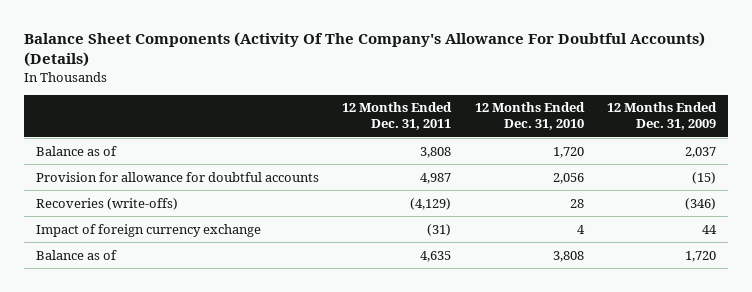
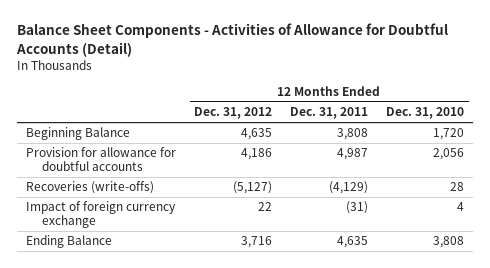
- Balance Sheet Components (Activity Of The Company's Allowance For Doubtful Accounts) (Details)
+ Balance Sheet Components - Activities of Allowance for Doubtful Accounts (Detail)
- | 12 Months Ended Dec. 31, 2011 | 12 Months Ended Dec. 31, 2010 | 12 Months Ended Dec. 31, 2009
+ | 12 Months Ended Dec. 31, 2012 | 12 Months Ended Dec. 31, 2011 | 12 Months Ended Dec. 31, 2010
- Balance as of | 3,808 | 1,720 | 2,037
+ Beginning Balance | 4,635 | 3,808 | 1,720
- Balance as of | 4,635 | 3,808 | 1,720
+ Ending Balance | 3,716 | 4,635 | 3,808

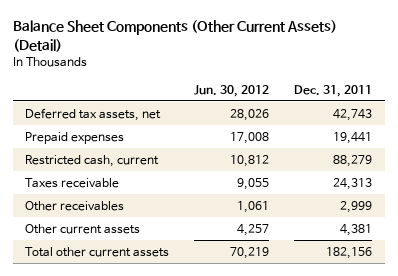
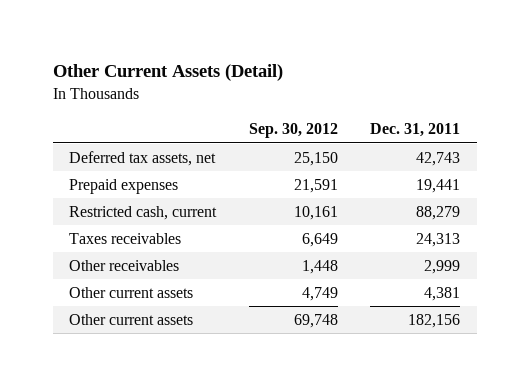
- Balance Sheet Components (Other Current Assets) (Detail)
+ Other Current Assets (Detail)
- | Jun. 30, 2012 | Dec. 31, 2011
+ | Sep. 30, 2012 | Dec. 31, 2011
- Taxes receivable | 9,055 | 24,313
+ Taxes receivables | 6,649 | 24,313
- Total other current assets | 70,219 | 182,156
+ Other current assets | 69,748 | 182,156

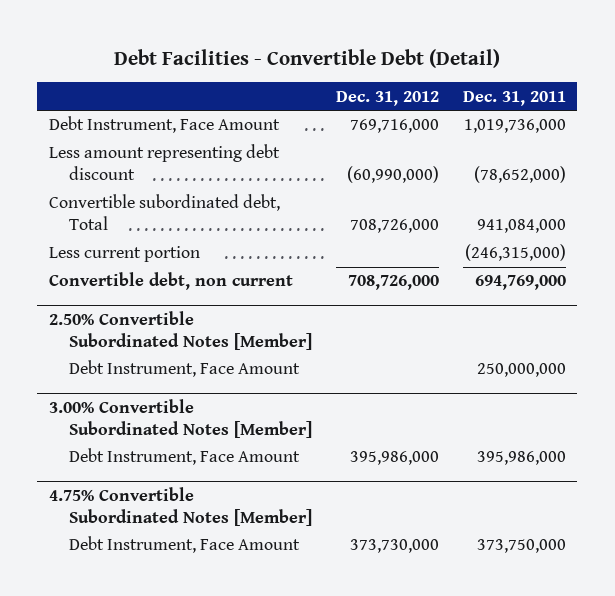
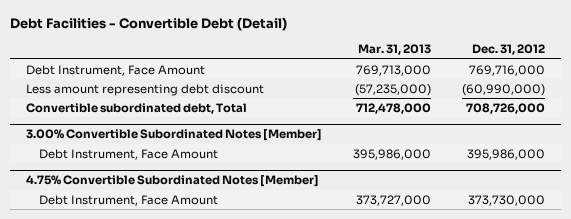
- | Dec. 31, 2012 | Dec. 31, 2011
+ | Mar. 31, 2013 | Dec. 31, 2012
- Less current portion | | (246,315,000)
- Convertible debt, non current | 708,726,000 | 694,769,000
- 2.50% Convertible Subordinated Notes [Member]
- Debt Instrument, Face Amount | | 250,000,000

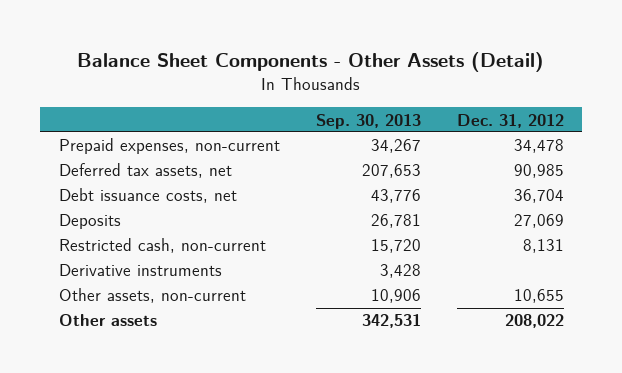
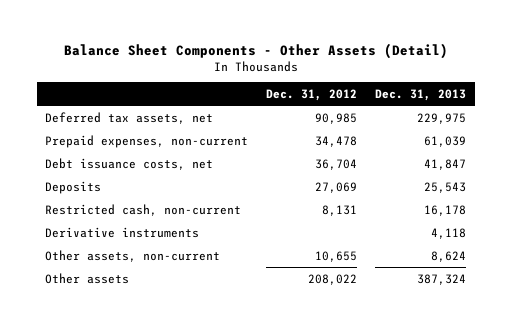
- | Sep. 30, 2013 | Dec. 31, 2012
+ | Dec. 31, 2012 | Dec. 31, 2013
moved down: Prepaid expenses, non-current | 34,478 | 61,039

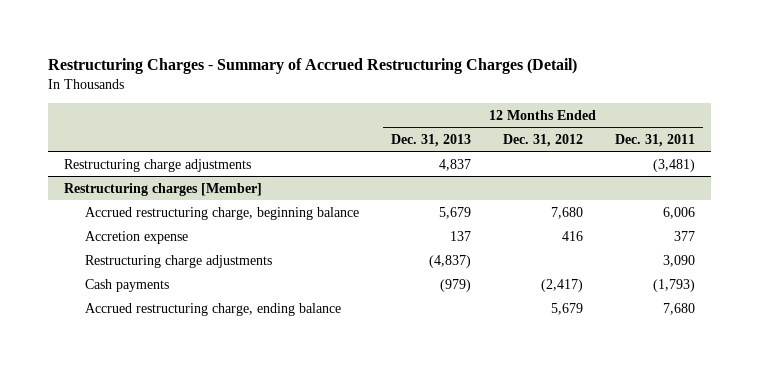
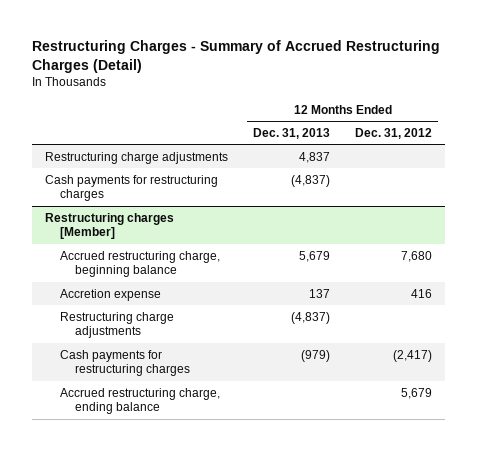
- | 12 Months Ended Dec. 31, 2013 | 12 Months Ended Dec. 31, 2012 | 12 Months Ended Dec. 31, 2011
+ | 12 Months Ended Dec. 31, 2013 | 12 Months Ended Dec. 31, 2012
+ Cash payments for restructuring charges | (4,837) |
@ Restructuring charges [Member]
- Cash payments | (979) | (2,417) | (1,793)
+ Cash payments for restructuring charges | (979) | (2,417)

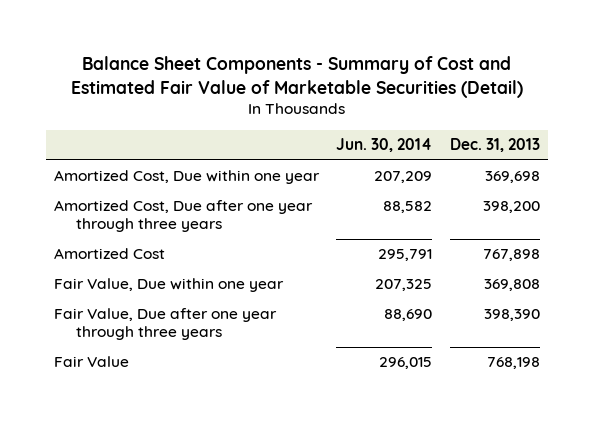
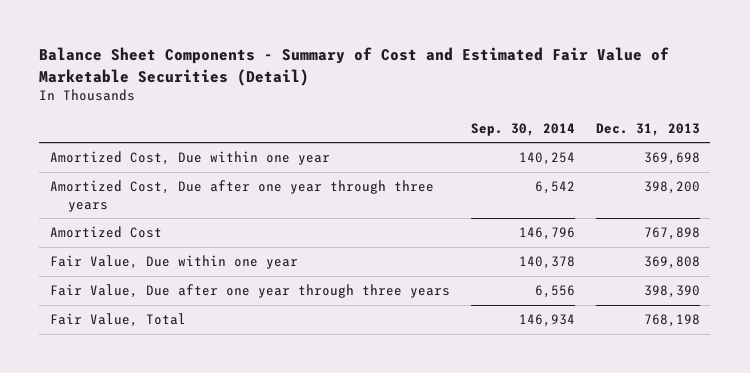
- | Jun. 30, 2014 | Dec. 31, 2013
+ | Sep. 30, 2014 | Dec. 31, 2013
- Fair Value | 296,015 | 768,198
+ Fair Value, Total | 146,934 | 768,198

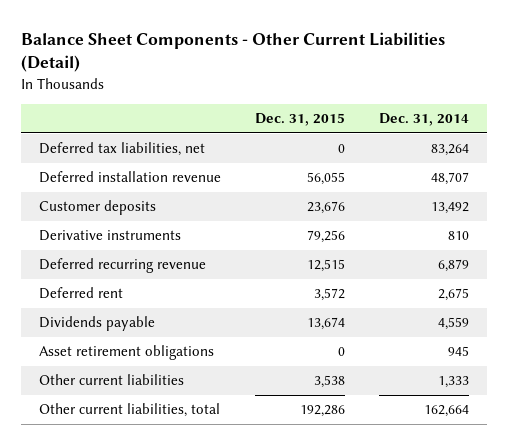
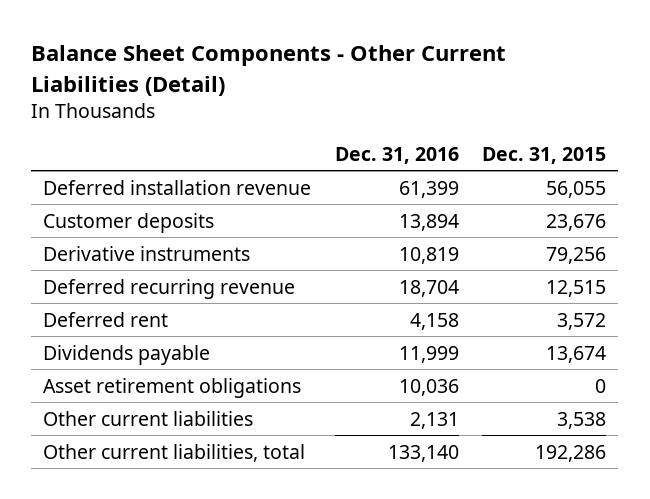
- | Dec. 31, 2015 | Dec. 31, 2014
+ | Dec. 31, 2016 | Dec. 31, 2015
- Deferred tax liabilities, net | 0 | 83,264

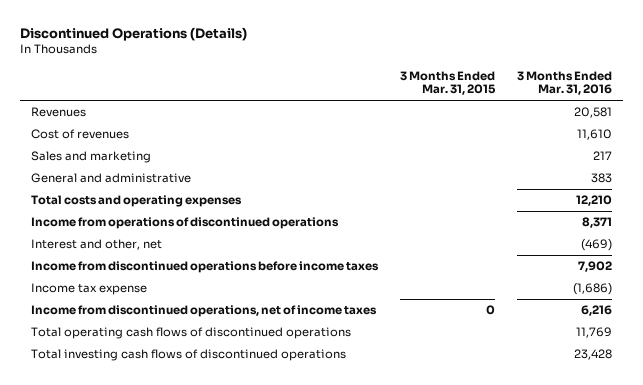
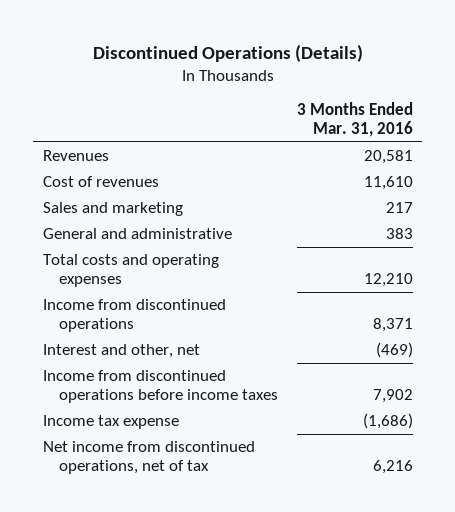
- | 3 Months Ended Mar. 31, 2015 | 3 Months Ended Mar. 31, 2016
+ | 3 Months Ended Mar. 31, 2016
- Income from operations of discontinued operations | | 8,371
+ Income from discontinued operations | 8,371
- Income from discontinued operations, net of income taxes | 0 | 6,216
- Total operating cash flows of discontinued operations | | 11,769
- Total investing cash flows of discontinued operations | | 23,428
+ Net income from discontinued operations, net of tax | 6,216

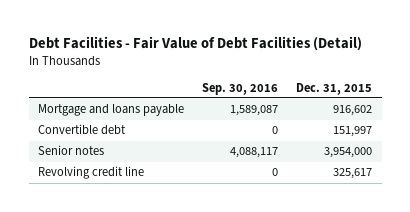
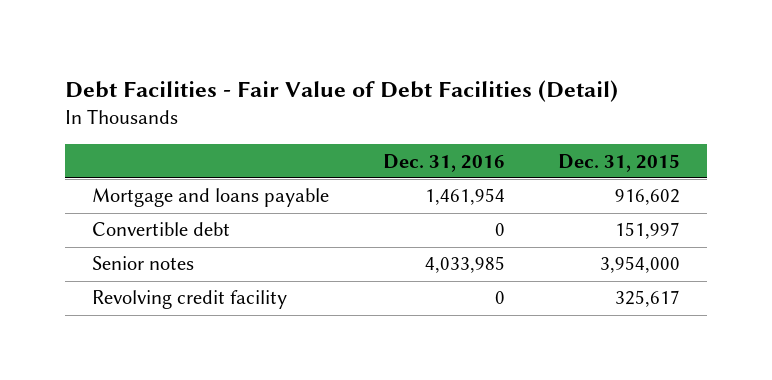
- | Sep. 30, 2016 | Dec. 31, 2015
+ | Dec. 31, 2016 | Dec. 31, 2015
- Revolving credit line | 0 | 325,617
+ Revolving credit facility | 0 | 325,617

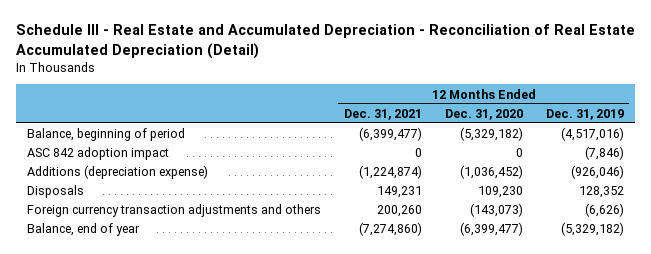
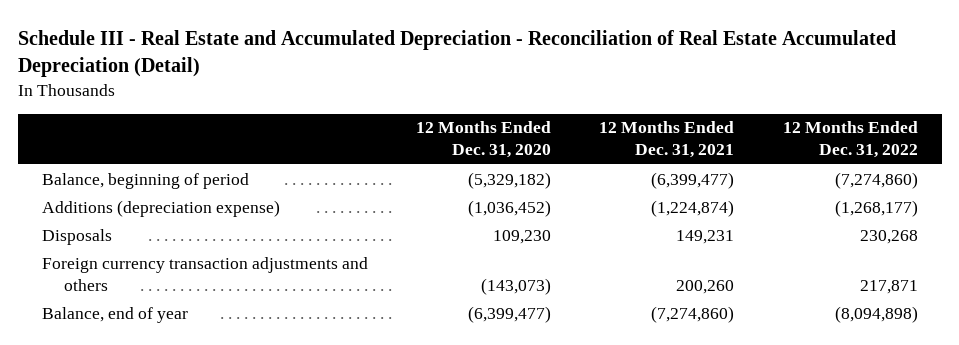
- | 12 Months Ended Dec. 31, 2021 | 12 Months Ended Dec. 31, 2020 | 12 Months Ended Dec. 31, 2019
+ | 12 Months Ended Dec. 31, 2020 | 12 Months Ended Dec. 31, 2021 | 12 Months Ended Dec. 31, 2022
- ASC 842 adoption impact | 0 | 0 | (7,846)

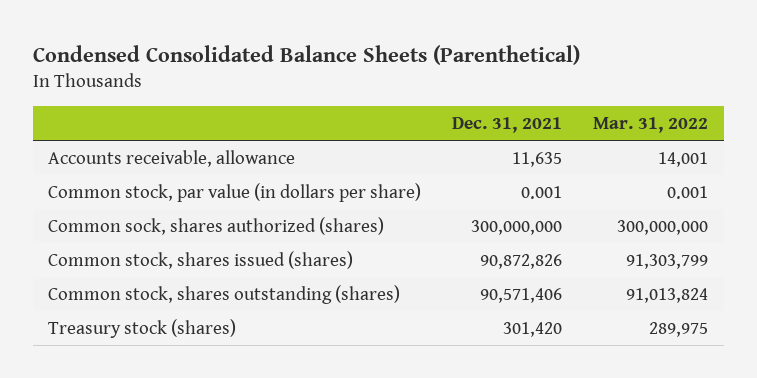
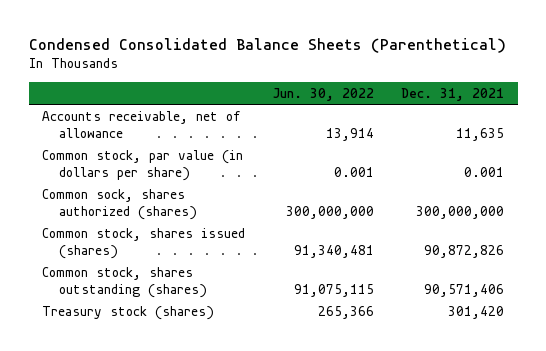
- | Dec. 31, 2021 | Mar. 31, 2022
+ | Jun. 30, 2022 | Dec. 31, 2021
- Accounts receivable, allowance | 11,635 | 14,001
+ Accounts receivable, net of allowance | 13,914 | 11,635

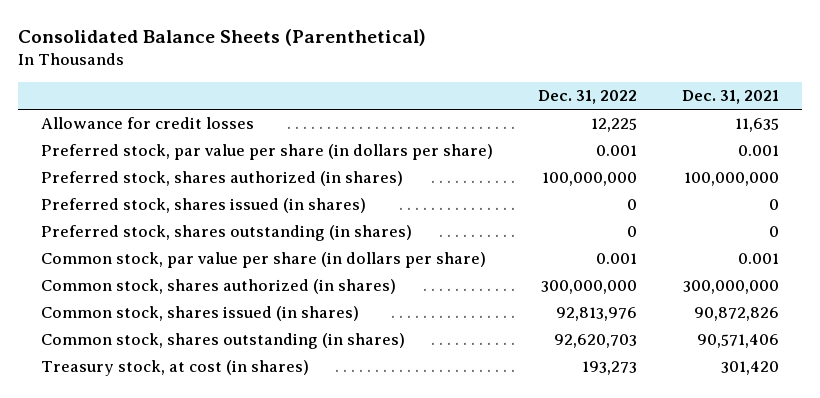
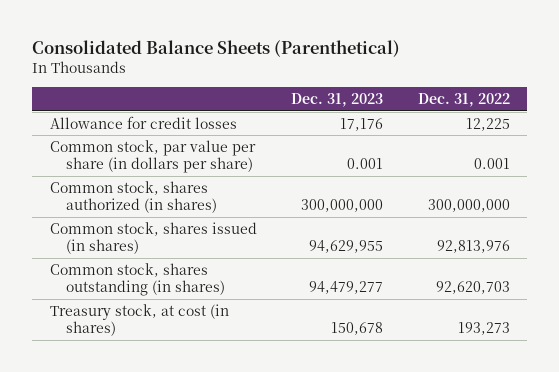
- | Dec. 31, 2022 | Dec. 31, 2021
+ | Dec. 31, 2023 | Dec. 31, 2022
- Preferred stock, par value per share (in dollars per share) | 0.001 | 0.001
- Preferred stock, shares authorized (in shares) | 100,000,000 | 100,000,000
- Preferred stock, shares issued (in shares) | 0 | 0
- Preferred stock, shares outstanding (in shares) | 0 | 0

